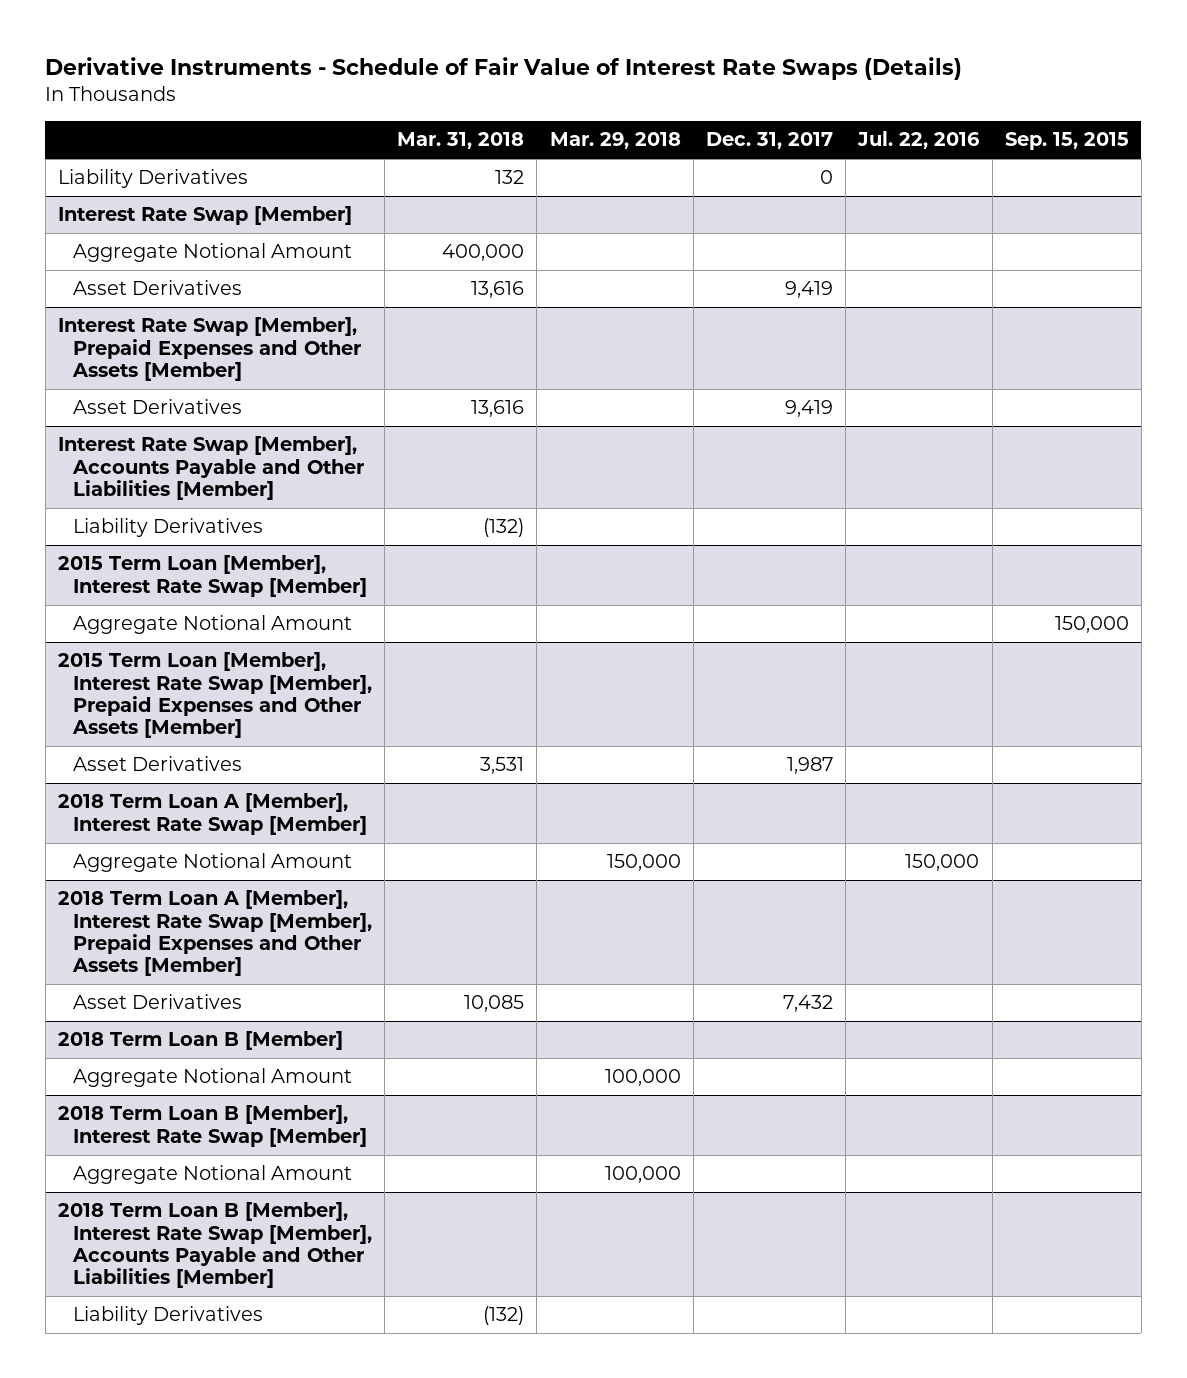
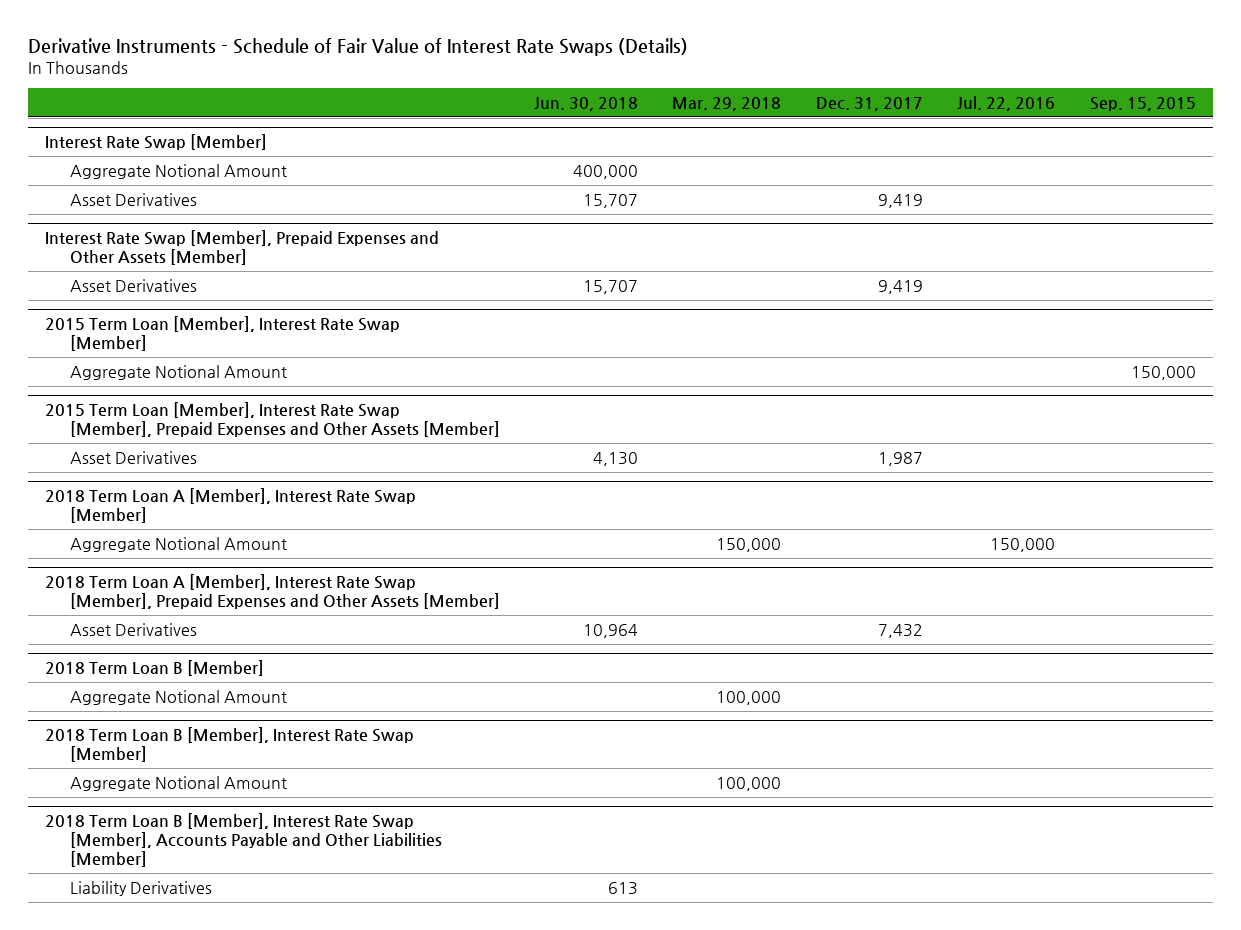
- | Mar. 31, 2018 | Mar. 29, 2018 | Dec. 31, 2017 | Jul. 22, 2016 | Sep. 15, 2015
+ | Jun. 30, 2018 | Mar. 29, 2018 | Dec. 31, 2017 | Jul. 22, 2016 | Sep. 15, 2015
- Liability Derivatives | 132 | | 0 | |
- Interest Rate Swap [Member], Accounts Payable and Other Liabilities [Member]
- Liability Derivatives | (132) | | | |

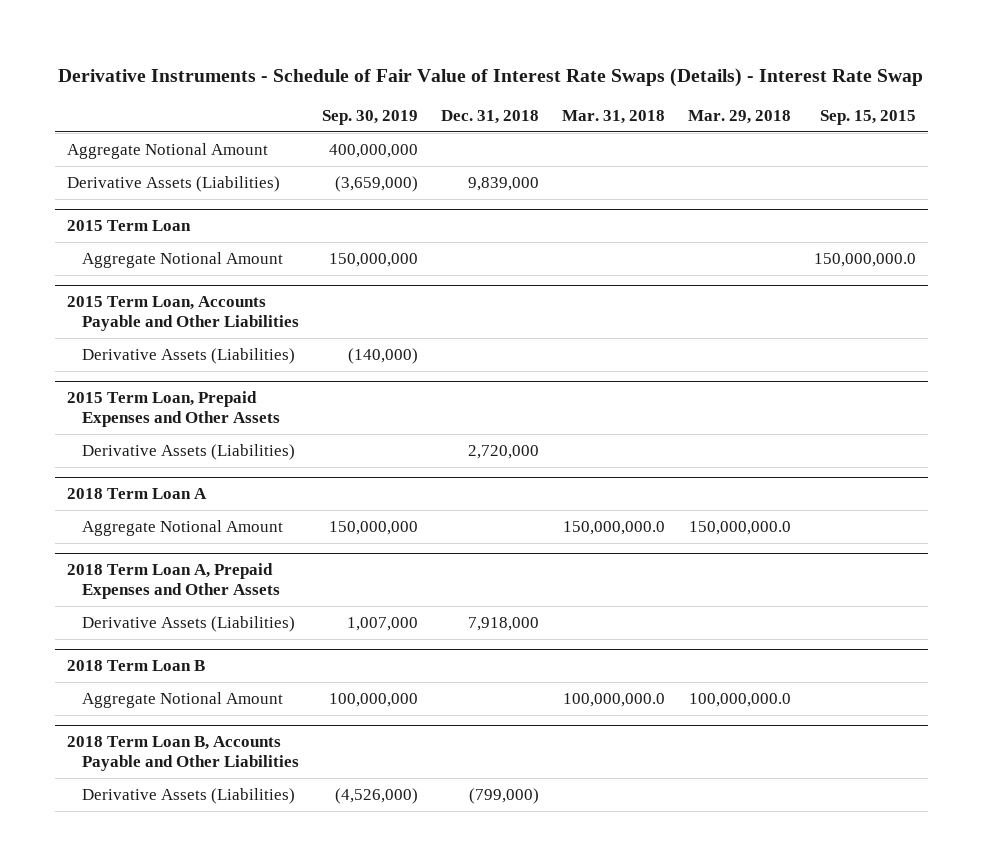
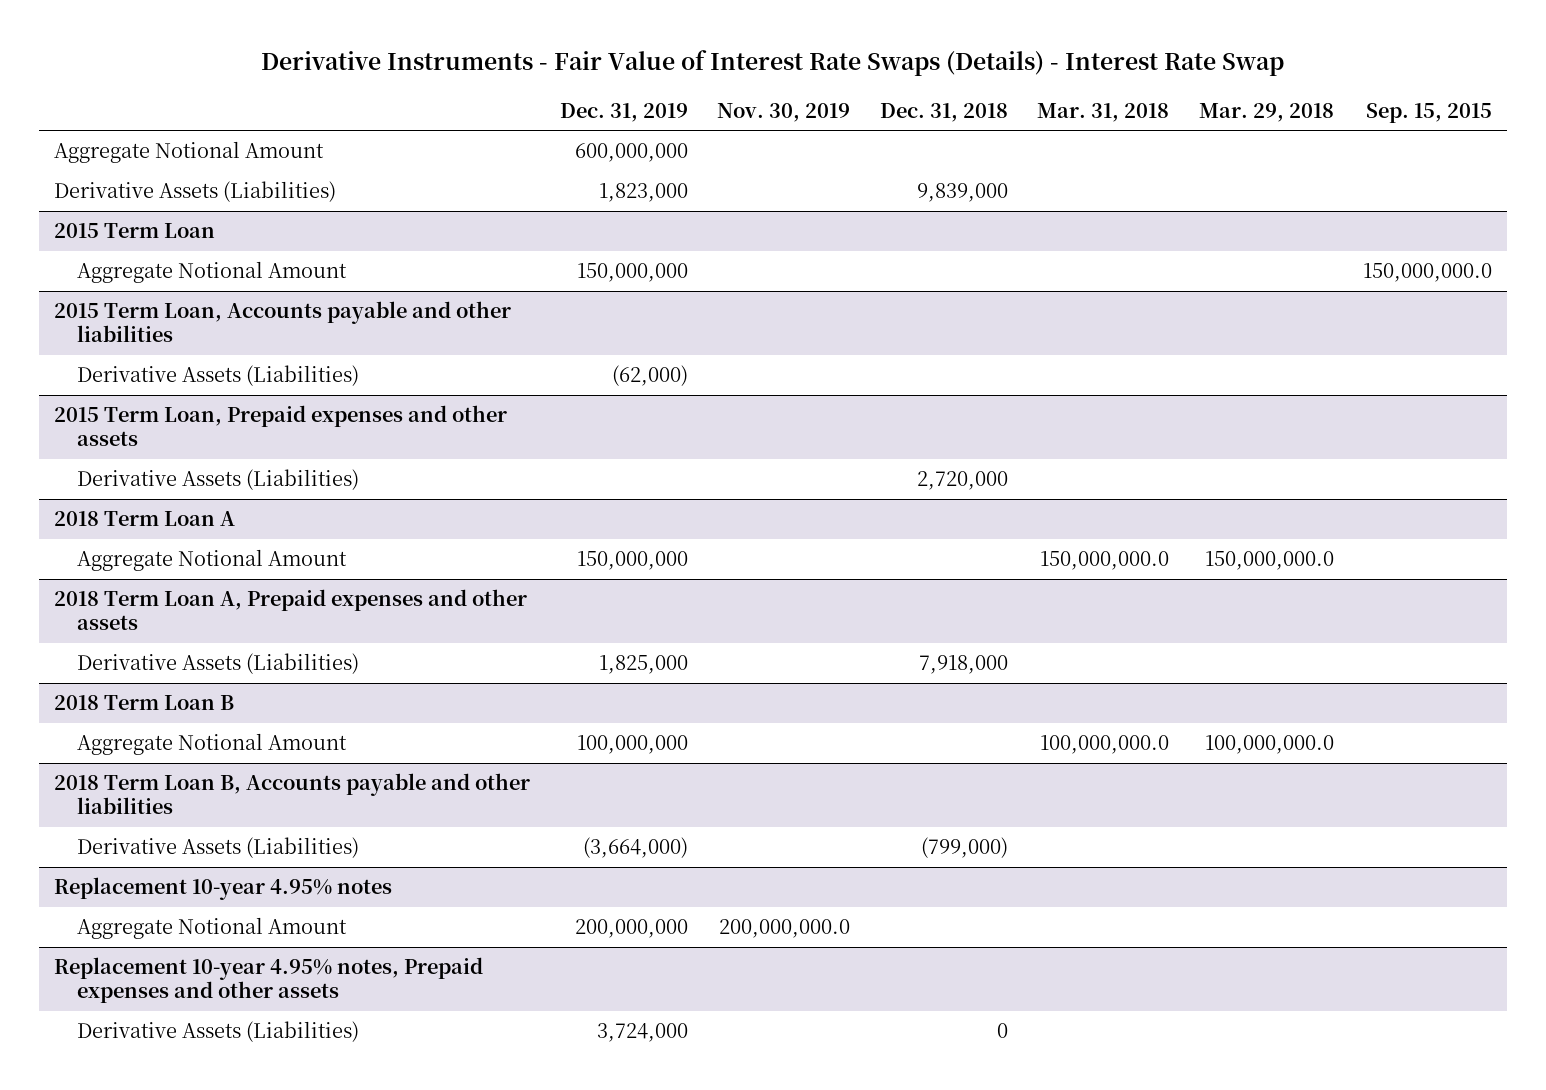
- Derivative Instruments - Schedule of Fair Value of Interest Rate Swaps (Details) - Interest Rate Swap
+ Derivative Instruments - Fair Value of Interest Rate Swaps (Details) - Interest Rate Swap
- | Sep. 30, 2019 | Dec. 31, 2018 | Mar. 31, 2018 | Mar. 29, 2018 | Sep. 15, 2015
+ | Dec. 31, 2019 | Nov. 30, 2019 | Dec. 31, 2018 | Mar. 31, 2018 | Mar. 29, 2018 | Sep. 15, 2015
- 2015 Term Loan, Accounts Payable and Other Liabilities
+ 2015 Term Loan, Accounts payable and other liabilities
- 2015 Term Loan, Prepaid Expenses and Other Assets
+ 2015 Term Loan, Prepaid expenses and other assets
- 2018 Term Loan A, Prepaid Expenses and Other Assets
+ 2018 Term Loan A, Prepaid expenses and other assets
- 2018 Term Loan B, Accounts Payable and Other Liabilities
+ 2018 Term Loan B, Accounts payable and other liabilities
+ Replacement 10-year 4.95% notes
+ Aggregate Notional Amount | 200,000,000 | 200,000,000.0 | | | |
+ Replacement 10-year 4.95% notes, Prepaid expenses and other assets
+ Derivative Assets (Liabilities) | 3,724,000 | | 0 | | |

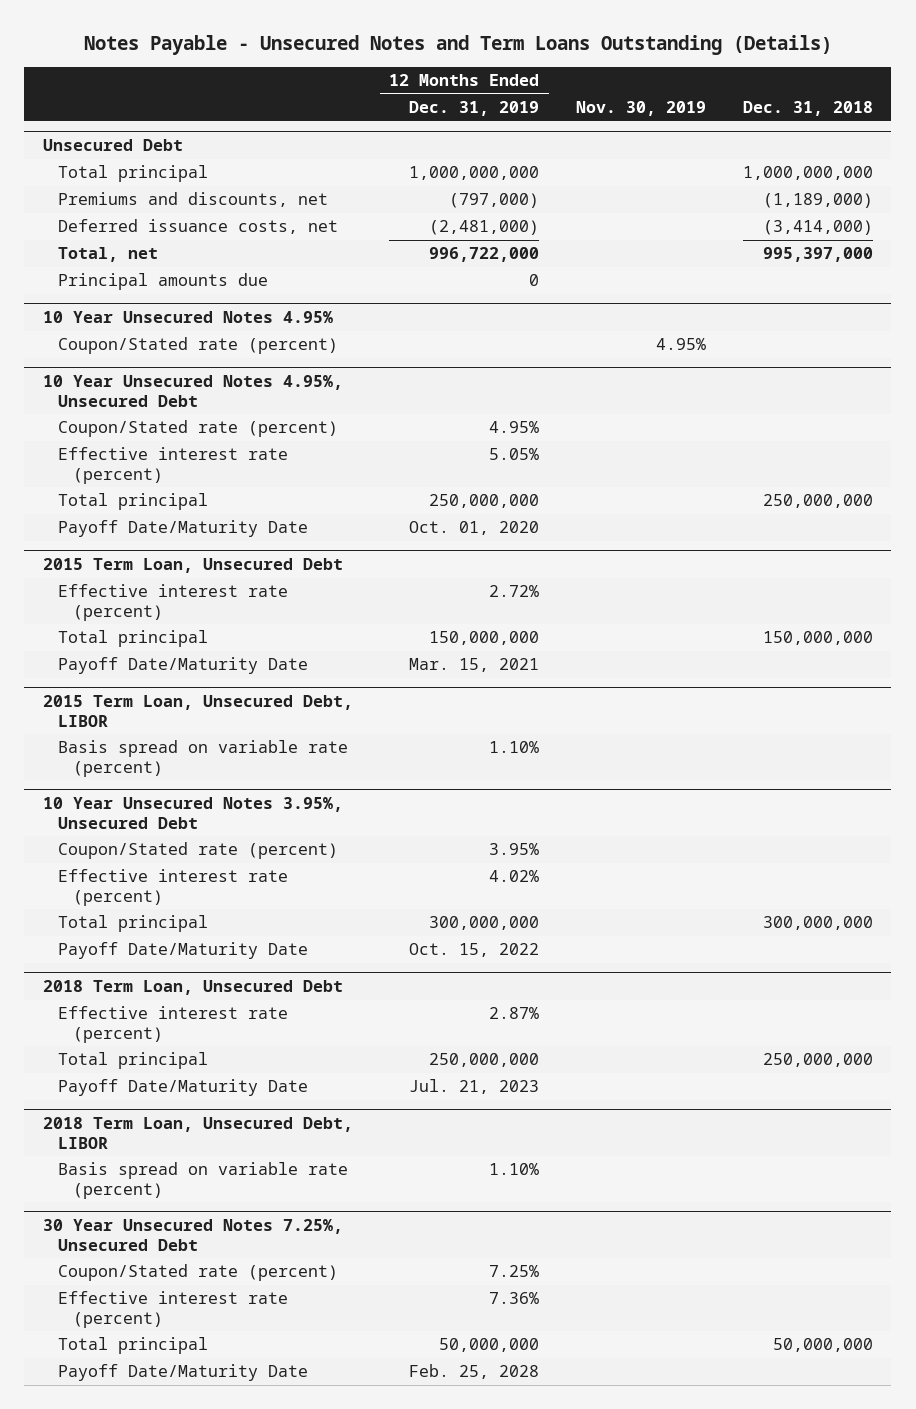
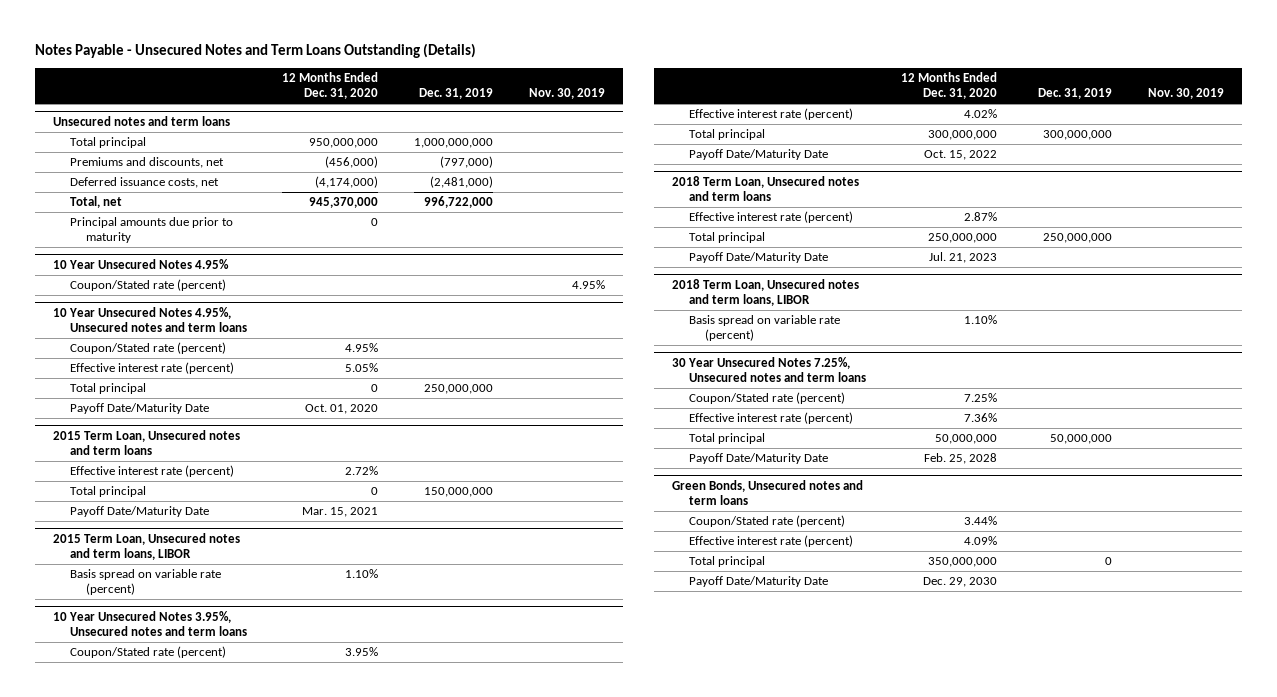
- | 12 Months Ended Dec. 31, 2019 | Nov. 30, 2019 | Dec. 31, 2018
+ | 12 Months Ended Dec. 31, 2020 | Dec. 31, 2019 | Nov. 30, 2019
- Unsecured Debt
+ Unsecured notes and term loans
- Principal amounts due | 0 | |
+ Principal amounts due prior to maturity | 0 | |
- 10 Year Unsecured Notes 4.95%, Unsecured Debt
+ 10 Year Unsecured Notes 4.95%, Unsecured notes and term loans
- 2015 Term Loan, Unsecured Debt
+ 2015 Term Loan, Unsecured notes and term loans
- 2015 Term Loan, Unsecured Debt, LIBOR
+ 2015 Term Loan, Unsecured notes and term loans, LIBOR
- 10 Year Unsecured Notes 3.95%, Unsecured Debt
+ 10 Year Unsecured Notes 3.95%, Unsecured notes and term loans
- 2018 Term Loan, Unsecured Debt
+ 2018 Term Loan, Unsecured notes and term loans
- 2018 Term Loan, Unsecured Debt, LIBOR
+ 2018 Term Loan, Unsecured notes and term loans, LIBOR
- 30 Year Unsecured Notes 7.25%, Unsecured Debt
+ 30 Year Unsecured Notes 7.25%, Unsecured notes and term loans
+ Green Bonds, Unsecured notes and term loans
+ Coupon/Stated rate (percent) | 3.44% | |
+ Effective interest rate (percent) | 4.09% | |
+ Total principal | 350,000,000 | 0 |
+ Payoff Date/Maturity Date | Dec. 29, 2030 | |

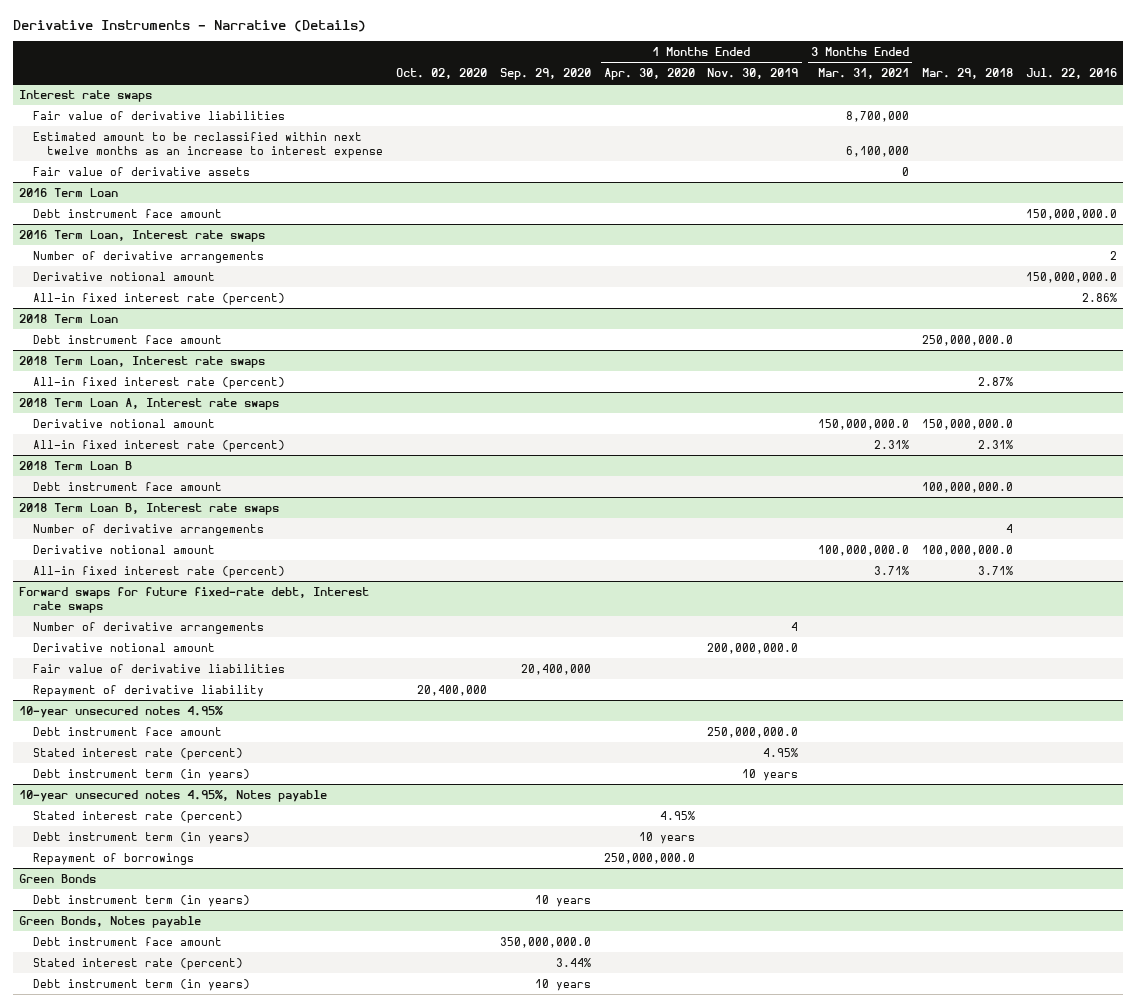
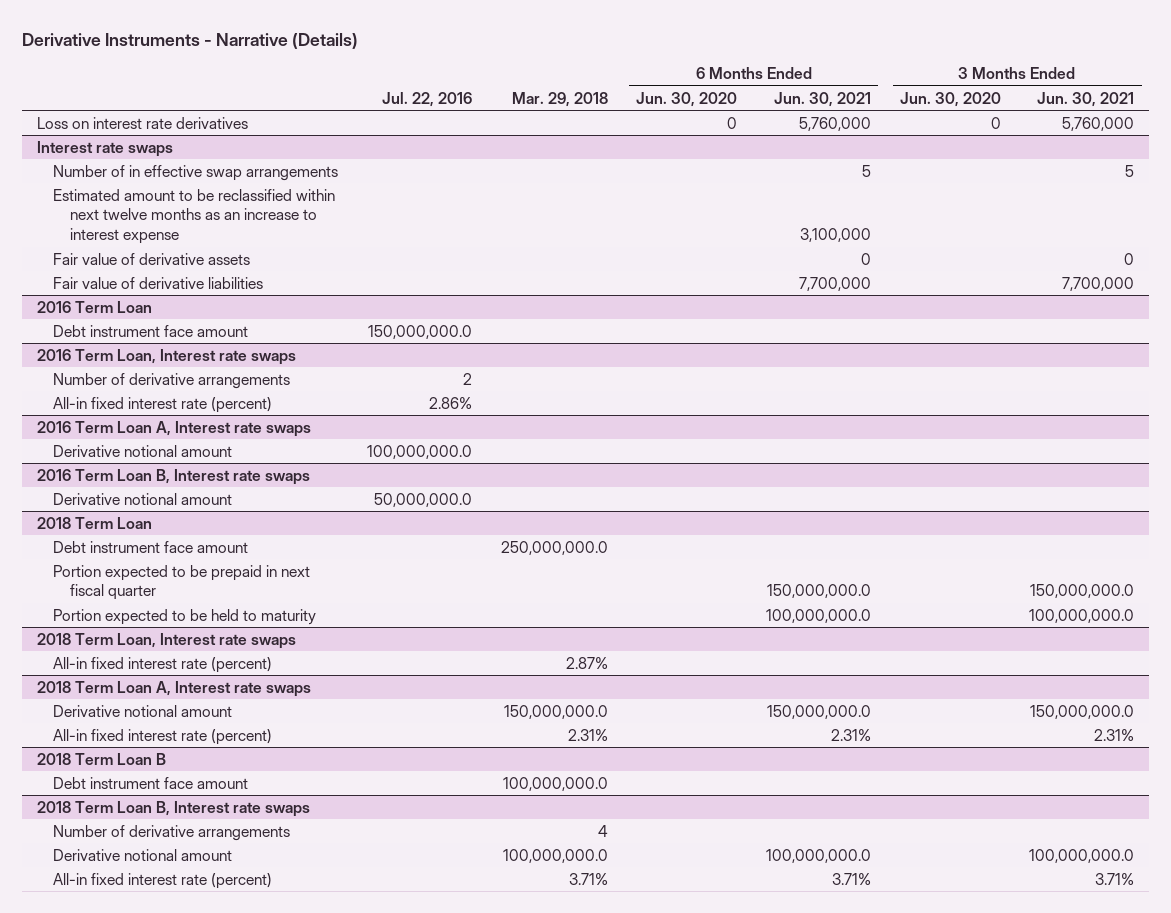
- | Oct. 02, 2020 | Sep. 29, 2020 | 1 Months Ended Apr. 30, 2020 | 1 Months Ended Nov. 30, 2019 | 3 Months Ended Mar. 31, 2021 | Mar. 29, 2018 | Jul. 22, 2016
+ | Jul. 22, 2016 | Mar. 29, 2018 | 6 Months Ended Jun. 30, 2020 | 6 Months Ended Jun. 30, 2021 | 3 Months Ended Jun. 30, 2020 | 3 Months Ended Jun. 30, 2021
+ Loss on interest rate derivatives | | | 0 | 5,760,000 | 0 | 5,760,000
@ Interest rate swaps
+ Number of in effective swap arrangements | | | | 5 | | 5
moved down: Fair value of derivative liabilities | | | | 7,700,000 | | 7,700,000
@ 2016 Term Loan, Interest rate swaps
- Derivative notional amount | | | | | | | 150,000,000.0
+ 2016 Term Loan A, Interest rate swaps
+ Derivative notional amount | 100,000,000.0 | | | | |
+ 2016 Term Loan B, Interest rate swaps
+ Derivative notional amount | 50,000,000.0 | | | | |
@ 2018 Term Loan
+ Portion expected to be prepaid in next fiscal quarter | | | | 150,000,000.0 | | 150,000,000.0
+ Portion expected to be held to maturity | | | | 100,000,000.0 | | 100,000,000.0
- Forward swaps for future fixed-rate debt, Interest rate swaps
- Number of derivative arrangements | | | | 4 | | |
- Derivative notional amount | | | | 200,000,000.0 | | |
- Fair value of derivative liabilities | | 20,400,000 | | | | |
- Repayment of derivative liability | 20,400,000 | | | | | |
- 10-year unsecured notes 4.95%
- Debt instrument face amount | | | | 250,000,000.0 | | |
- Stated interest rate (percent) | | | | 4.95% | | |
- Debt instrument term (in years) | | | | 10 years | | |
- 10-year unsecured notes 4.95%, Notes payable
- Stated interest rate (percent) | | | 4.95% | | | |
- Debt instrument term (in years) | | | 10 years | | | |
- Repayment of borrowings | | | 250,000,000.0 | | | |
- Green Bonds
- Debt instrument term (in years) | | 10 years | | | | |
- Green Bonds, Notes payable
- Debt instrument face amount | | 350,000,000.0 | | | | |
- Stated interest rate (percent) | | 3.44% | | | | |
- Debt instrument term (in years) | | 10 years | | | | |

